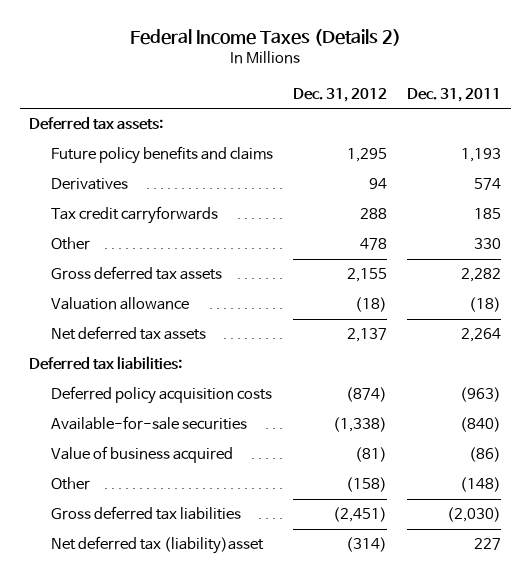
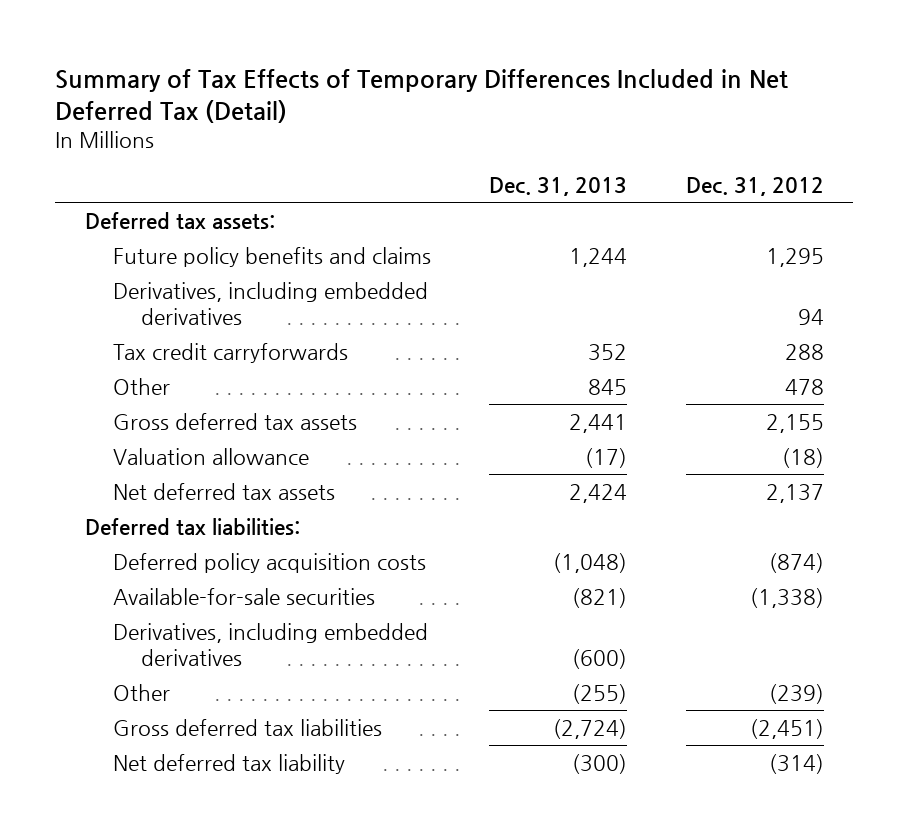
- Federal Income Taxes (Details 2)
+ Summary of Tax Effects of Temporary Differences Included in Net Deferred Tax (Detail)
- | Dec. 31, 2012 | Dec. 31, 2011
+ | Dec. 31, 2013 | Dec. 31, 2012
- Derivatives | 94 | 574
+ Derivatives, including embedded derivatives | | 94
- Value of business acquired | (81) | (86)
- Other | (158) | (148)
+ Derivatives, including embedded derivatives | (600) |
+ Other | (255) | (239)
- Net deferred tax (liability)asset | (314) | 227
+ Net deferred tax liability | (300) | (314)

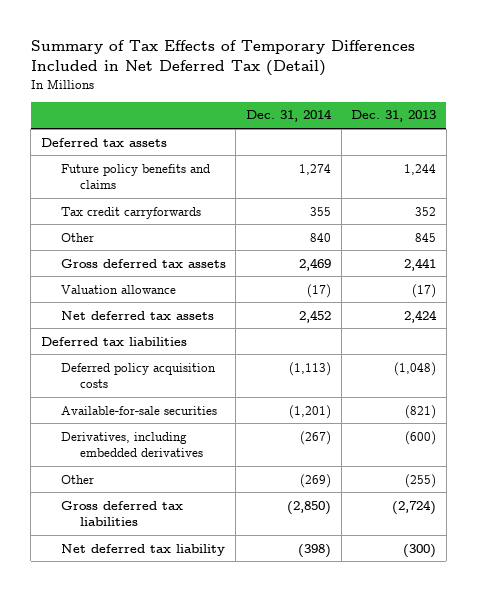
- | Dec. 31, 2013 | Dec. 31, 2012
+ | Dec. 31, 2014 | Dec. 31, 2013
- Deferred tax assets:
+ Deferred tax assets
- Derivatives, including embedded derivatives | | 94
- Deferred tax liabilities:
+ Deferred tax liabilities

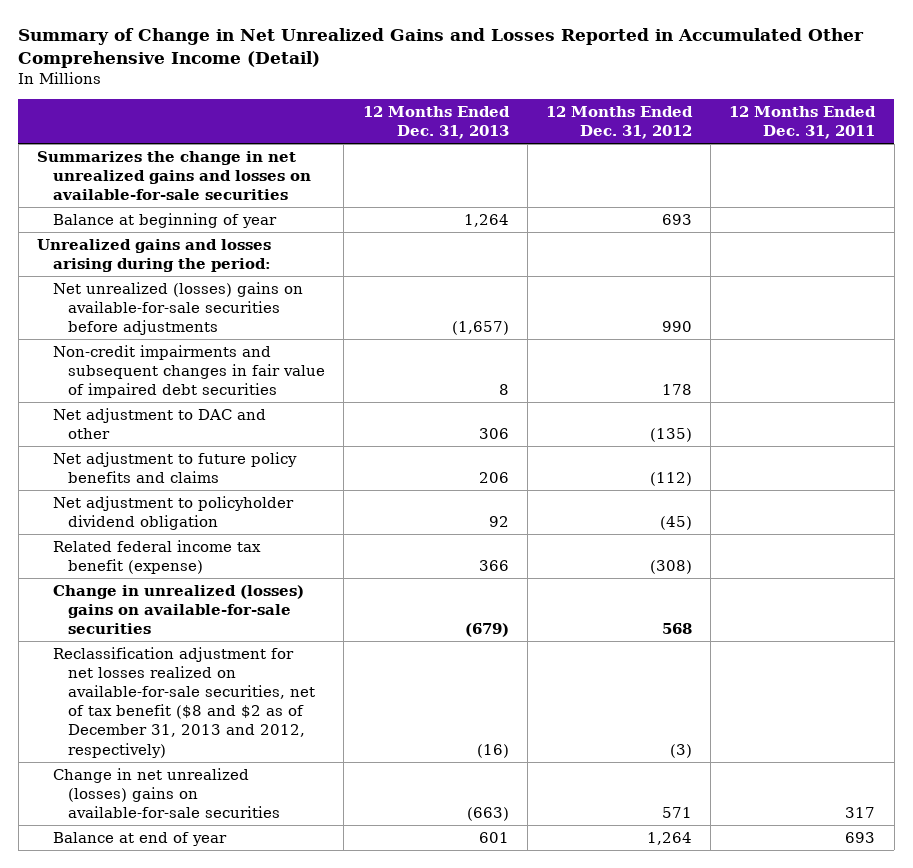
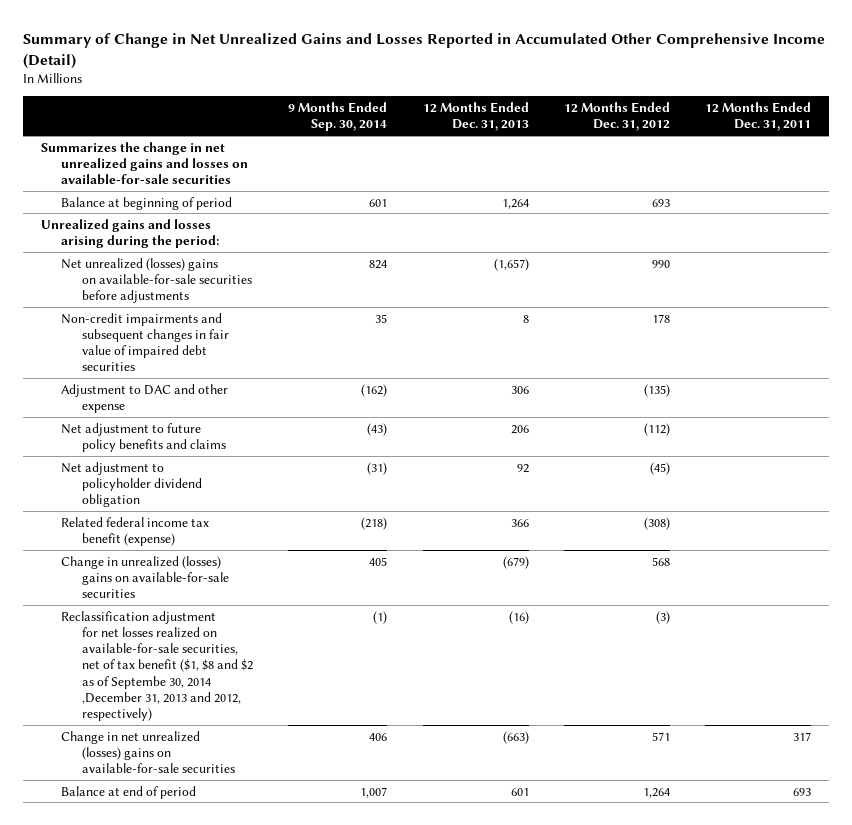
- | 12 Months Ended Dec. 31, 2013 | 12 Months Ended Dec. 31, 2012 | 12 Months Ended Dec. 31, 2011
+ | 9 Months Ended Sep. 30, 2014 | 12 Months Ended Dec. 31, 2013 | 12 Months Ended Dec. 31, 2012 | 12 Months Ended Dec. 31, 2011
- Balance at beginning of year | 1,264 | 693 |
+ Balance at beginning of period | 601 | 1,264 | 693 |
- Net adjustment to DAC and other | 306 | (135) |
+ Adjustment to DAC and other expense | (162) | 306 | (135) |
- Reclassification adjustment for net losses realized on available-for-sale securities, net of tax benefit ($8 and $2 as of December 31, 2013 and 2012, respectively) | (16) | (3) |
+ Reclassification adjustment for net losses realized on available-for-sale securities, net of tax benefit ($1, $8 and $2 as of Septembe 30, 2014 ,December 31, 2013 and 2012, respectively) | (1) | (16) | (3) |
- Balance at end of year | 601 | 1,264 | 693
+ Balance at end of period | 1,007 | 601 | 1,264 | 693

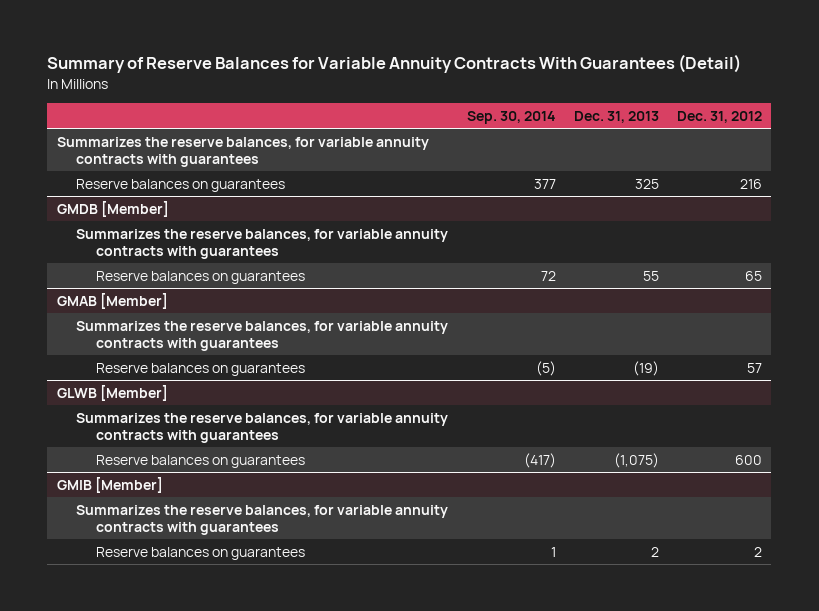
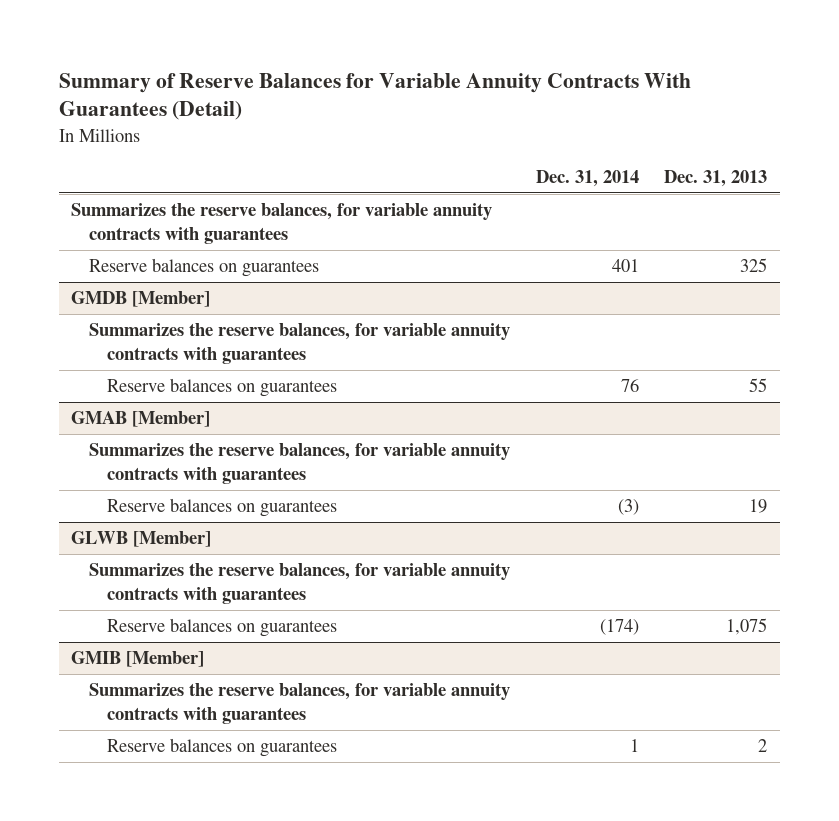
- | Sep. 30, 2014 | Dec. 31, 2013 | Dec. 31, 2012
+ | Dec. 31, 2014 | Dec. 31, 2013
@ GMAB [Member]
- Reserve balances on guarantees | (5) | (19) | 57
+ Reserve balances on guarantees | (3) | 19
@ GLWB [Member]
- Reserve balances on guarantees | (417) | (1,075) | 600
+ Reserve balances on guarantees | (174) | 1,075

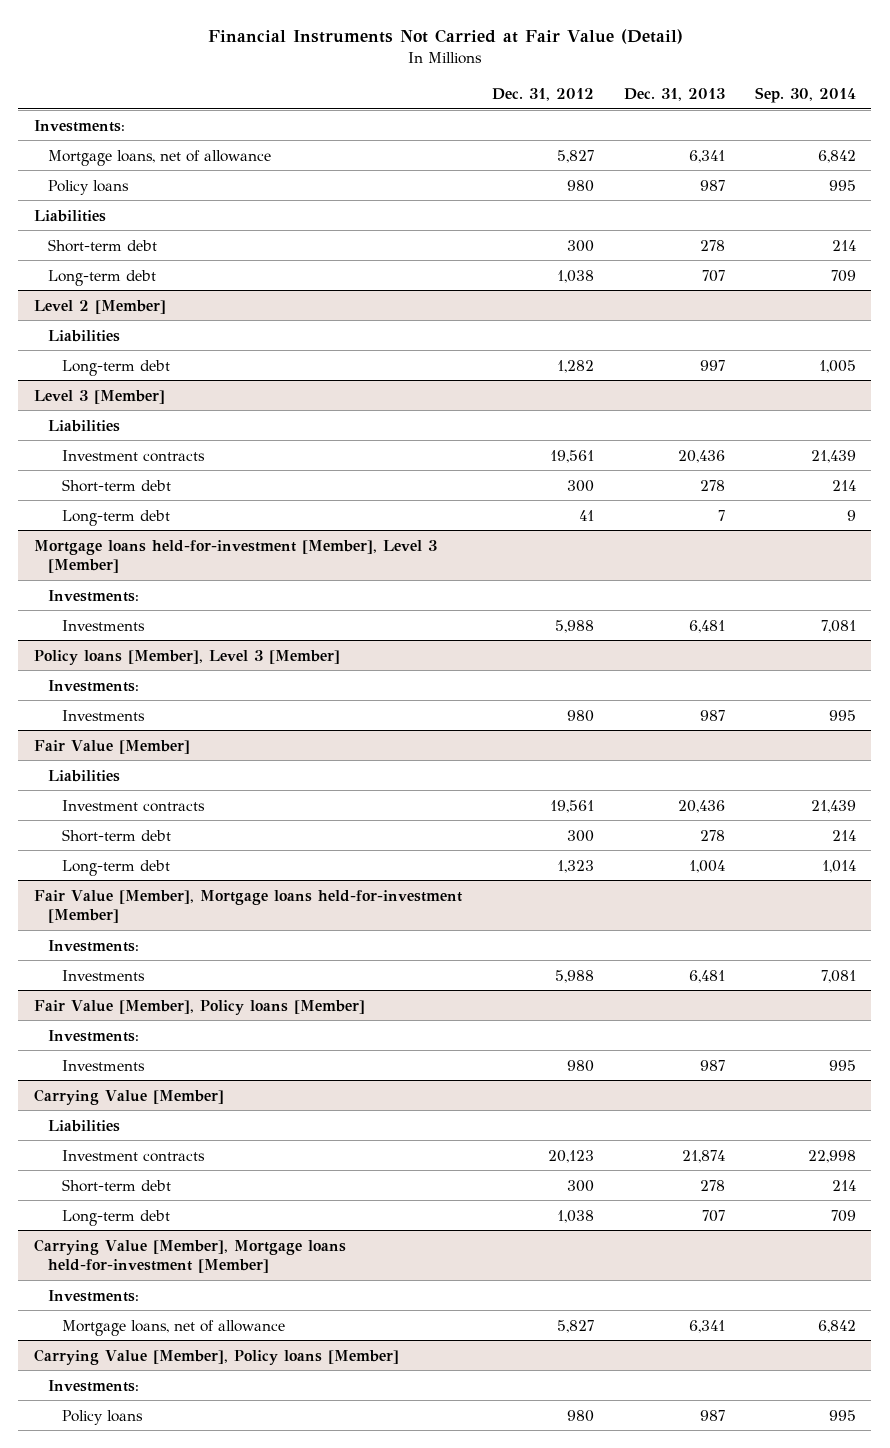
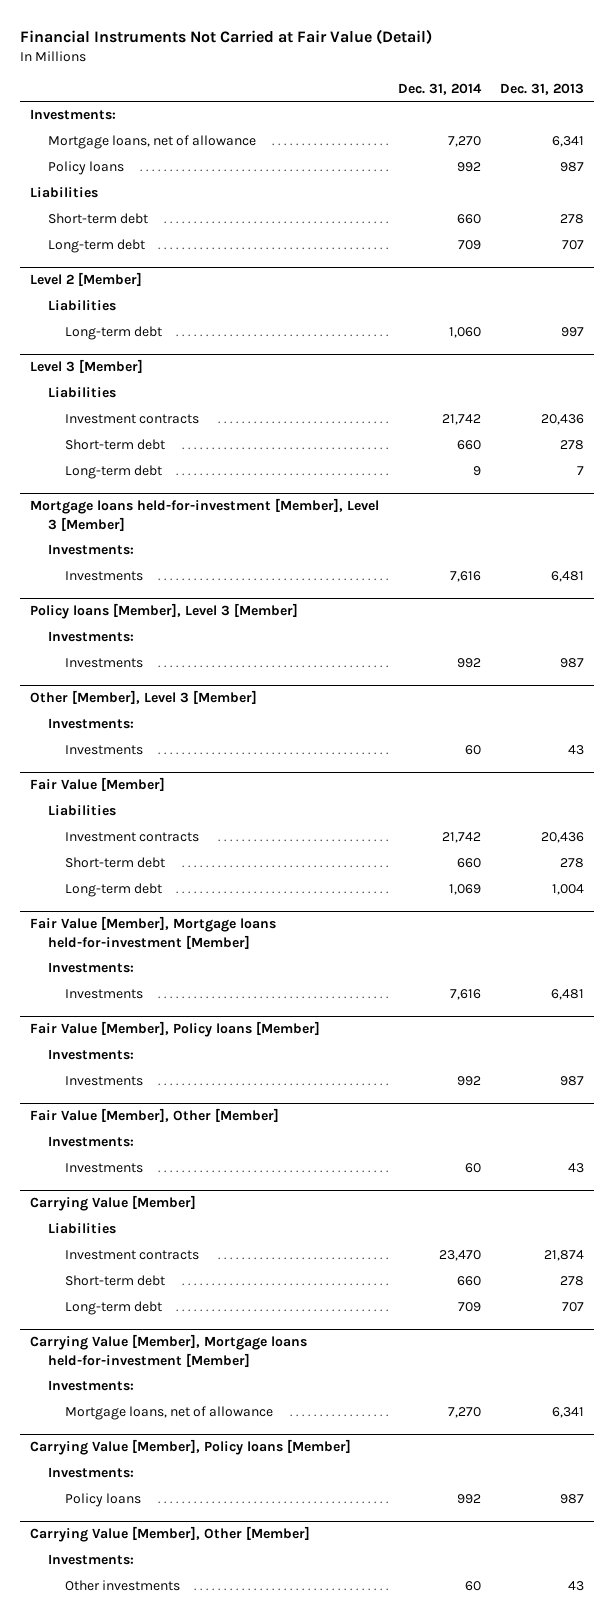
- | Dec. 31, 2012 | Dec. 31, 2013 | Sep. 30, 2014
+ | Dec. 31, 2014 | Dec. 31, 2013
+ Other [Member], Level 3 [Member]
+ Investments:
+ Investments | 60 | 43
+ Fair Value [Member], Other [Member]
+ Investments:
+ Investments | 60 | 43
+ Carrying Value [Member], Other [Member]
+ Investments:
+ Other investments | 60 | 43

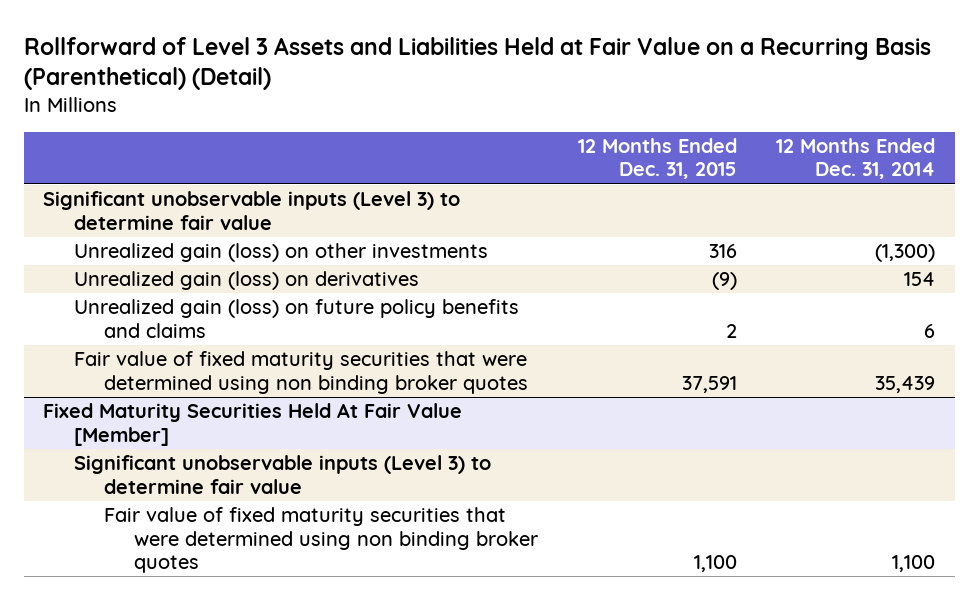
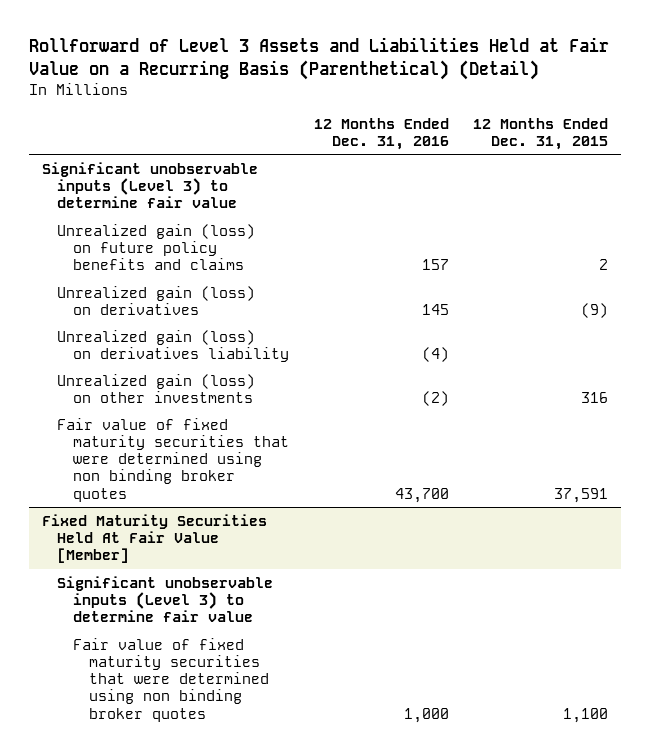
- | 12 Months Ended Dec. 31, 2015 | 12 Months Ended Dec. 31, 2014
+ | 12 Months Ended Dec. 31, 2016 | 12 Months Ended Dec. 31, 2015
moved down: Unrealized gain (loss) on derivatives | 145 | (9)
+ Unrealized gain (loss) on derivatives liability | (4) |
moved down: Unrealized gain (loss) on other investments | (2) | 316

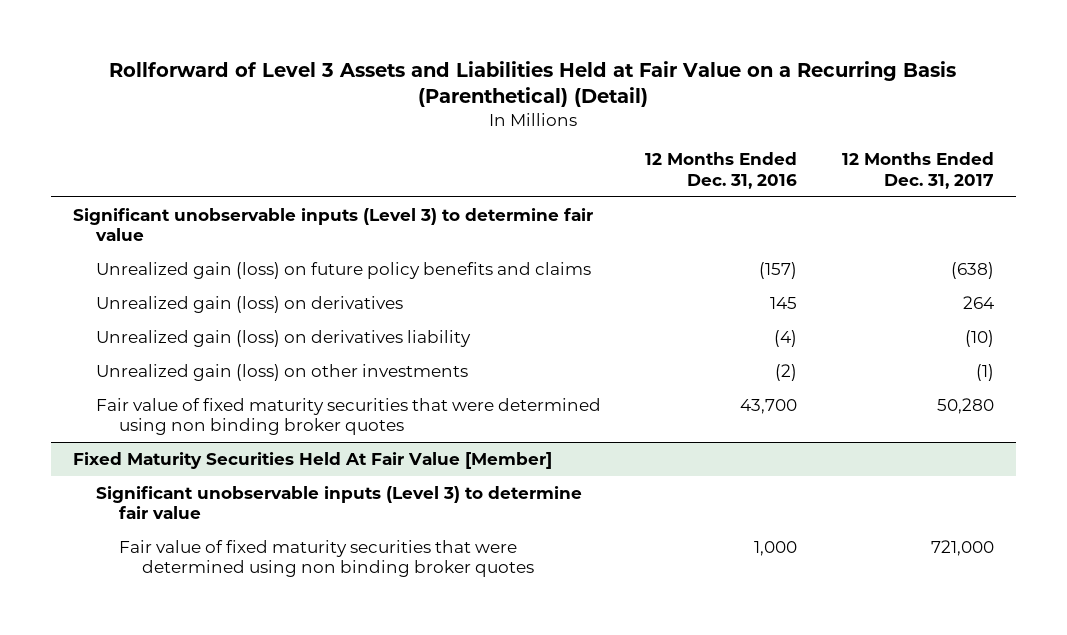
- | 12 Months Ended Dec. 31, 2016 | 12 Months Ended Dec. 31, 2015
+ | 12 Months Ended Dec. 31, 2016 | 12 Months Ended Dec. 31, 2017
- Unrealized gain (loss) on future policy benefits and claims | 157 | 2
+ Unrealized gain (loss) on future policy benefits and claims | (157) | (638)

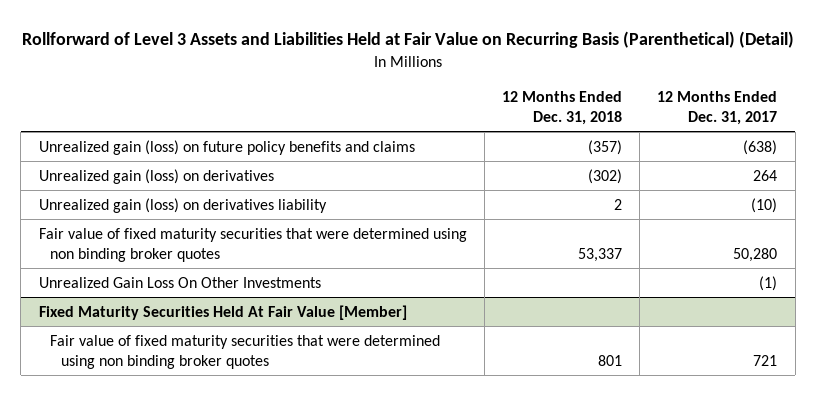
- Rollforward of Level 3 Assets and Liabilities Held at Fair Value on a Recurring Basis (Parenthetical) (Detail)
+ Rollforward of Level 3 Assets and Liabilities Held at Fair Value on Recurring Basis (Parenthetical) (Detail)
- | 12 Months Ended Dec. 31, 2016 | 12 Months Ended Dec. 31, 2017
+ | 12 Months Ended Dec. 31, 2018 | 12 Months Ended Dec. 31, 2017
- Significant unobservable inputs (Level 3) to determine fair value
- Unrealized gain (loss) on other investments | (2) | (1)
+ Unrealized Gain Loss On Other Investments | | (1)
@ Fixed Maturity Securities Held At Fair Value [Member]
- Significant unobservable inputs (Level 3) to determine fair value
- Fair value of fixed maturity securities that were determined using non binding broker quotes | 1,000 | 721,000
+ Fair value of fixed maturity securities that were determined using non binding broker quotes | 801 | 721

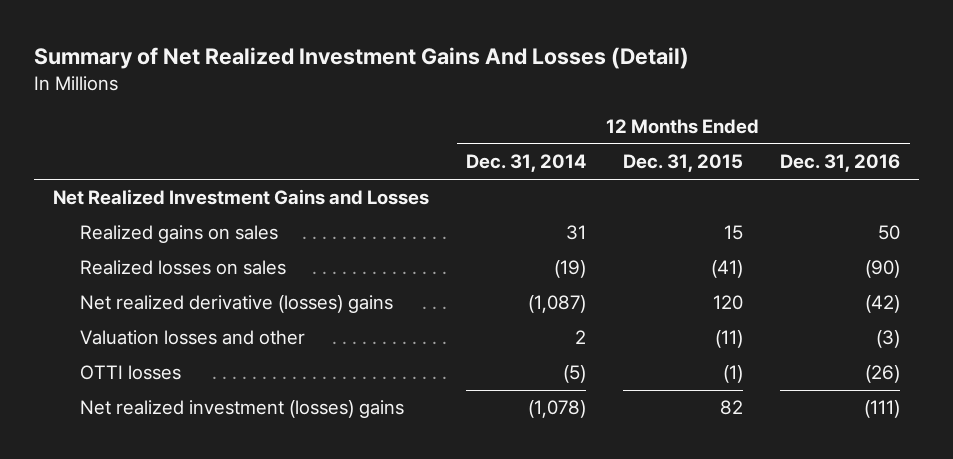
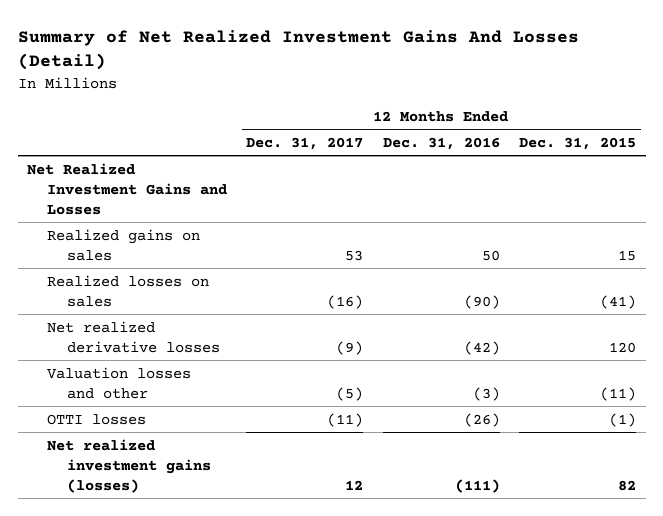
- | 12 Months Ended Dec. 31, 2014 | 12 Months Ended Dec. 31, 2015 | 12 Months Ended Dec. 31, 2016
+ | 12 Months Ended Dec. 31, 2017 | 12 Months Ended Dec. 31, 2016 | 12 Months Ended Dec. 31, 2015
- Net realized derivative (losses) gains | (1,087) | 120 | (42)
+ Net realized derivative losses | (9) | (42) | 120
- Net realized investment (losses) gains | (1,078) | 82 | (111)
+ Net realized investment gains (losses) | 12 | (111) | 82

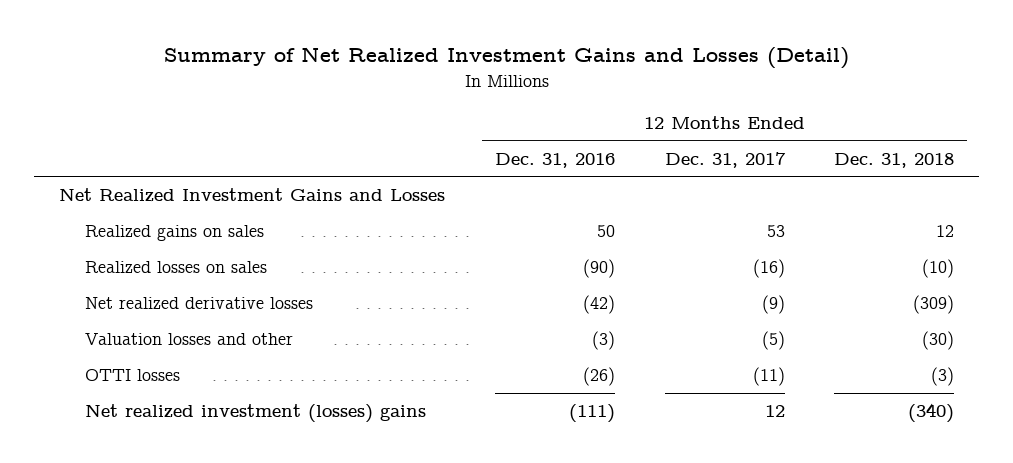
- Summary of Net Realized Investment Gains And Losses (Detail)
+ Summary of Net Realized Investment Gains and Losses (Detail)
- | 12 Months Ended Dec. 31, 2017 | 12 Months Ended Dec. 31, 2016 | 12 Months Ended Dec. 31, 2015
+ | 12 Months Ended Dec. 31, 2016 | 12 Months Ended Dec. 31, 2017 | 12 Months Ended Dec. 31, 2018
- Net realized investment gains (losses) | 12 | (111) | 82
+ Net realized investment (losses) gains | (111) | 12 | (340)

